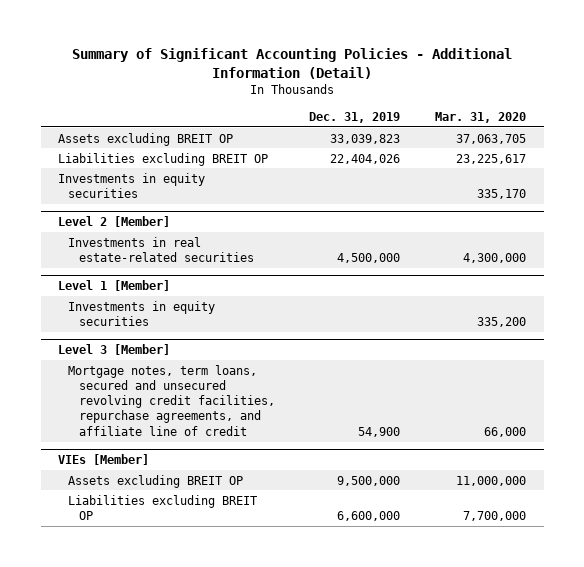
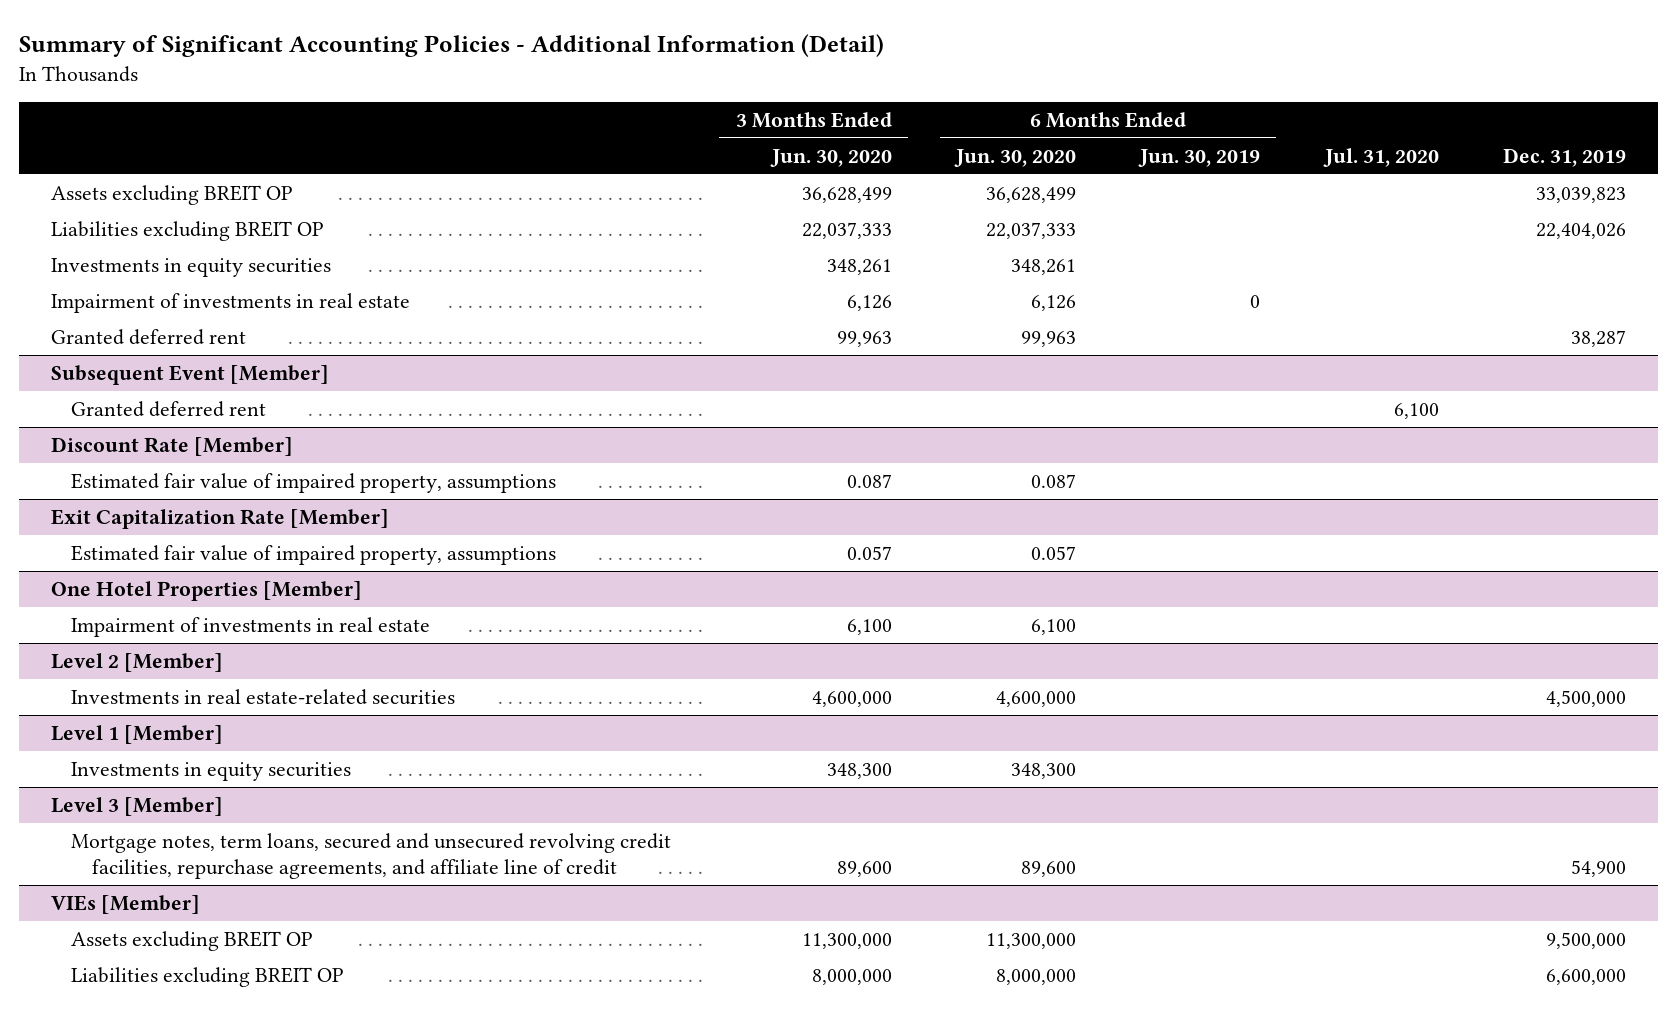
- | Dec. 31, 2019 | Mar. 31, 2020
+ | 3 Months Ended Jun. 30, 2020 | 6 Months Ended Jun. 30, 2020 | 6 Months Ended Jun. 30, 2019 | Jul. 31, 2020 | Dec. 31, 2019
+ Impairment of investments in real estate | 6,126 | 6,126 | 0 | |
+ Granted deferred rent | 99,963 | 99,963 | | | 38,287
+ Subsequent Event [Member]
+ Granted deferred rent | | | | 6,100 |
+ Discount Rate [Member]
+ Estimated fair value of impaired property, assumptions | 0.087 | 0.087 | | |
+ Exit Capitalization Rate [Member]
+ Estimated fair value of impaired property, assumptions | 0.057 | 0.057 | | |
+ One Hotel Properties [Member]
+ Impairment of investments in real estate | 6,100 | 6,100 | | |

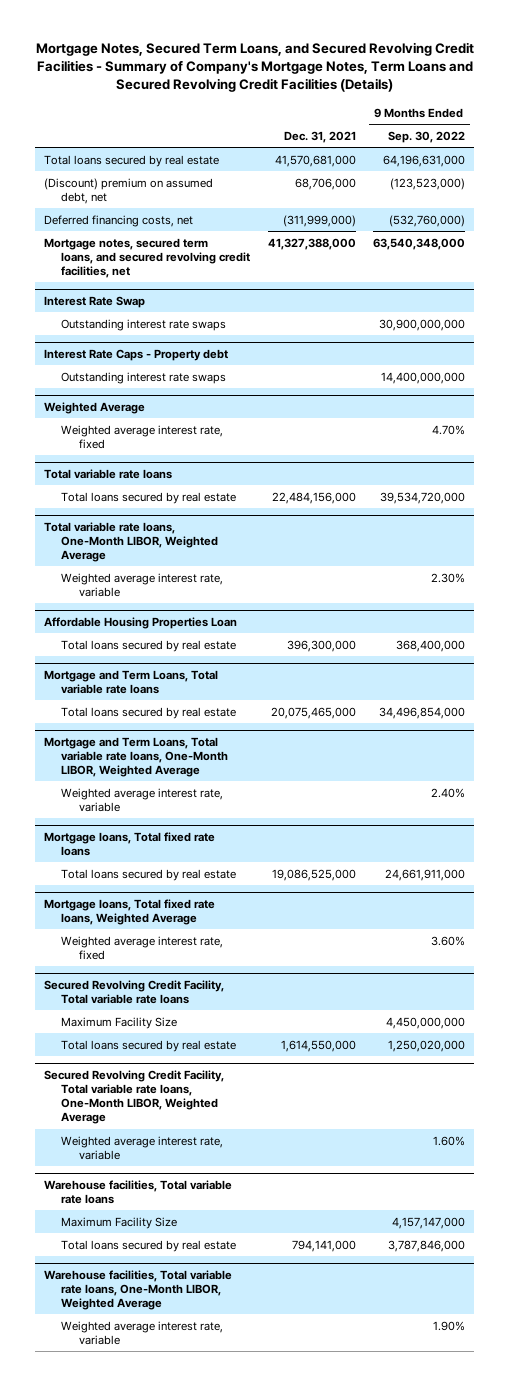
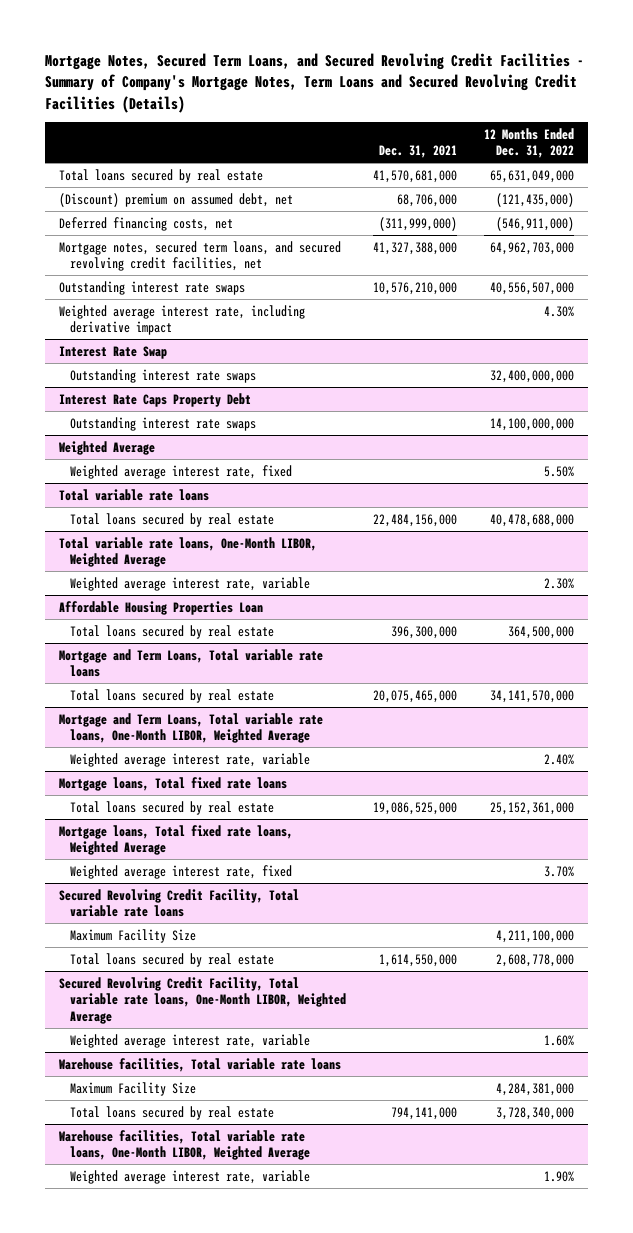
- | Dec. 31, 2021 | 9 Months Ended Sep. 30, 2022
+ | Dec. 31, 2021 | 12 Months Ended Dec. 31, 2022
+ Outstanding interest rate swaps | 10,576,210,000 | 40,556,507,000
+ Weighted average interest rate, including derivative impact | | 4.30%
- Interest Rate Caps - Property debt
+ Interest Rate Caps Property Debt

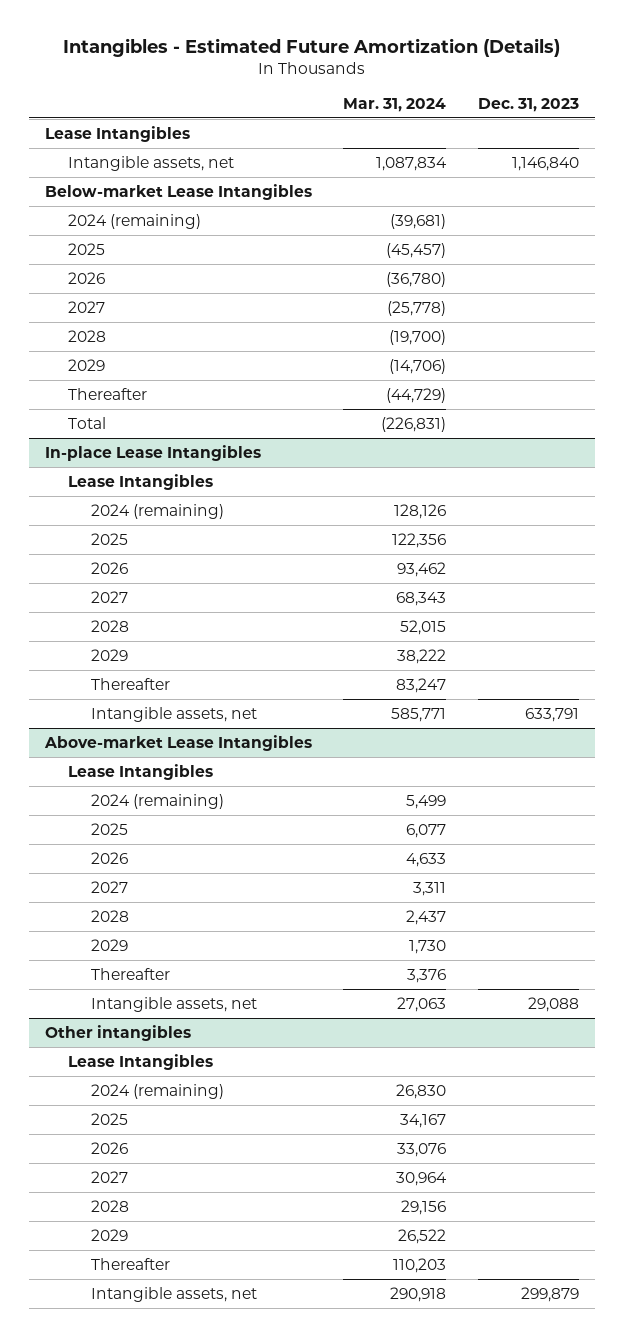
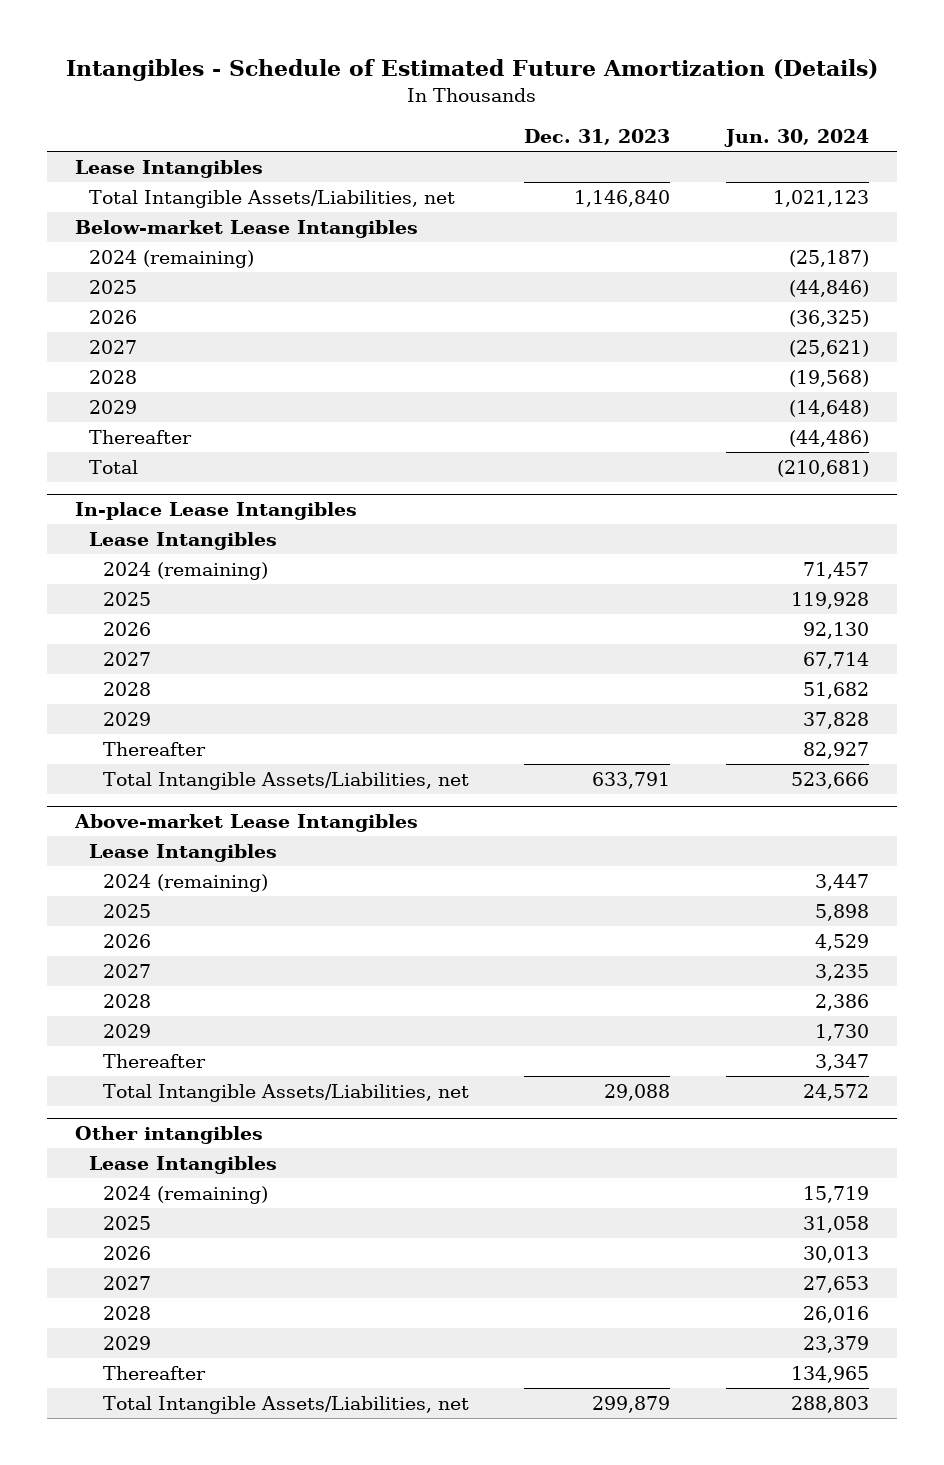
- Intangibles - Estimated Future Amortization (Details)
+ Intangibles - Schedule of Estimated Future Amortization (Details)
- | Mar. 31, 2024 | Dec. 31, 2023
+ | Dec. 31, 2023 | Jun. 30, 2024
- Intangible assets, net | 1,087,834 | 1,146,840
+ Total Intangible Assets/Liabilities, net | 1,146,840 | 1,021,123
@ In-place Lease Intangibles
- Intangible assets, net | 585,771 | 633,791
+ Total Intangible Assets/Liabilities, net | 633,791 | 523,666
@ Above-market Lease Intangibles
- Intangible assets, net | 27,063 | 29,088
+ Total Intangible Assets/Liabilities, net | 29,088 | 24,572
@ Other intangibles
- Intangible assets, net | 290,918 | 299,879
+ Total Intangible Assets/Liabilities, net | 299,879 | 288,803

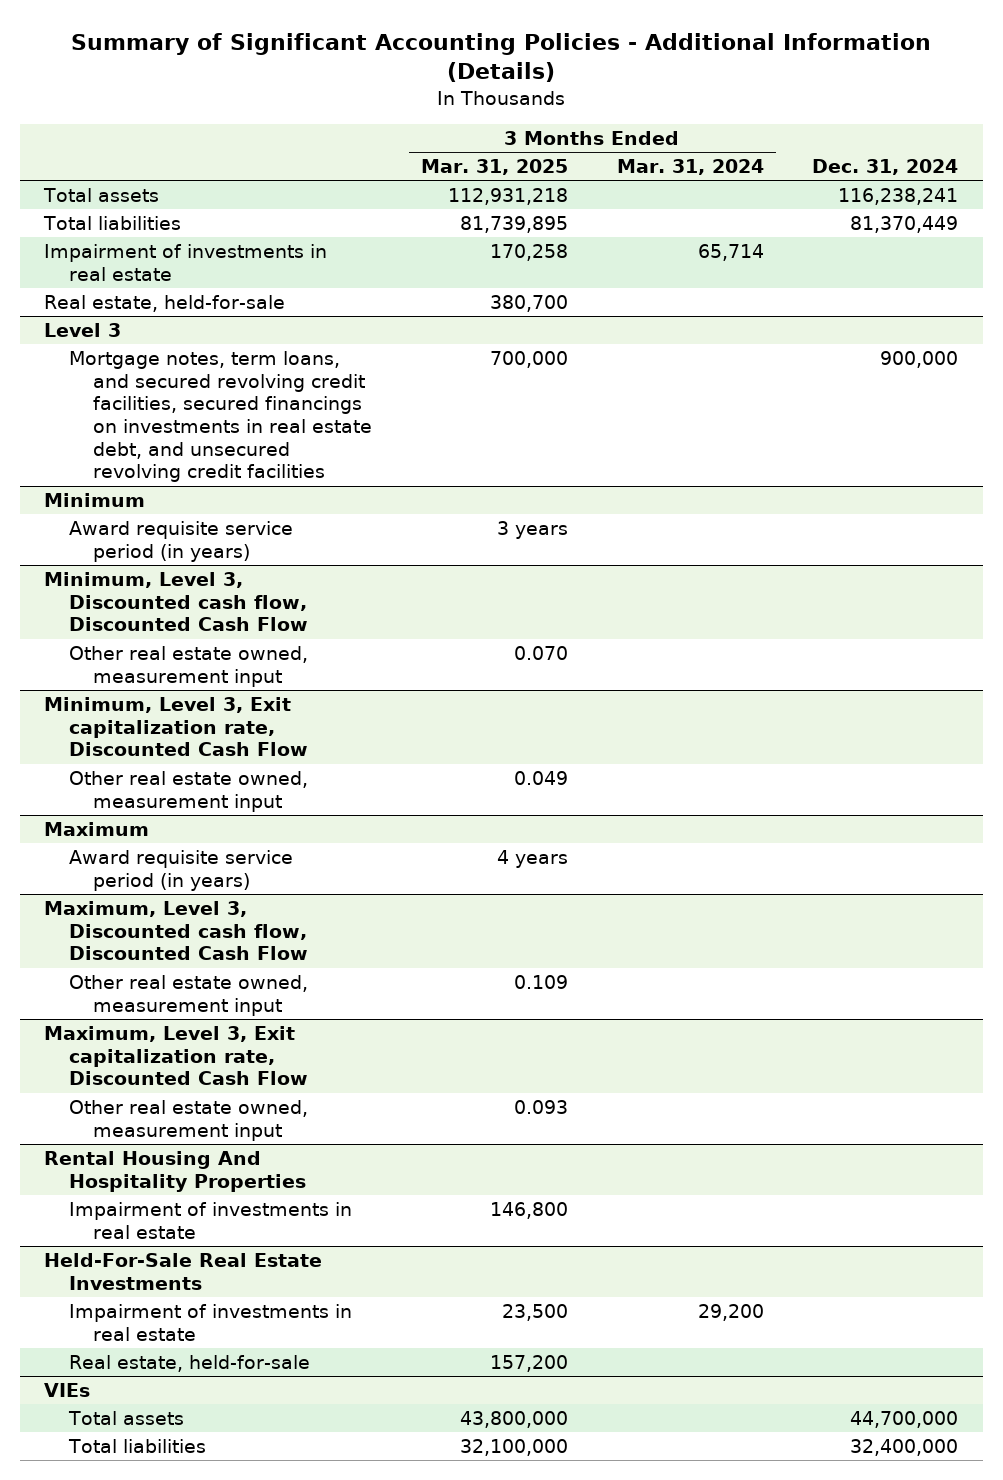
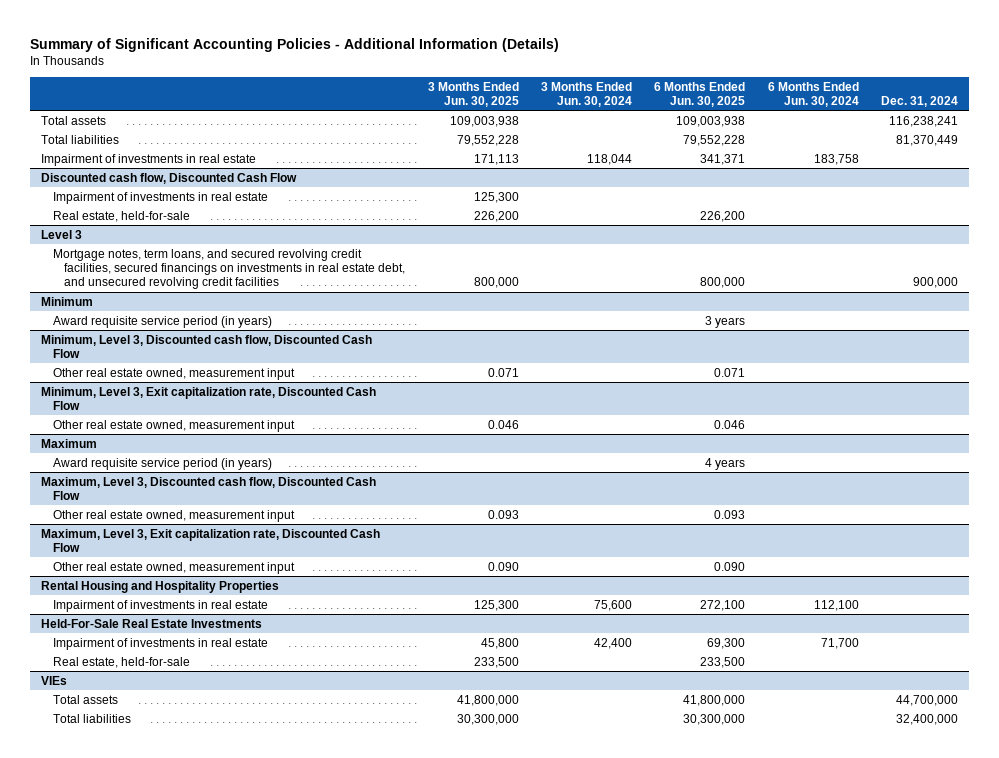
- | 3 Months Ended Mar. 31, 2025 | 3 Months Ended Mar. 31, 2024 | Dec. 31, 2024
+ | 3 Months Ended Jun. 30, 2025 | 3 Months Ended Jun. 30, 2024 | 6 Months Ended Jun. 30, 2025 | 6 Months Ended Jun. 30, 2024 | Dec. 31, 2024
- Real estate, held-for-sale | 380,700 | |
+ Discounted cash flow, Discounted Cash Flow
+ Impairment of investments in real estate | 125,300 | | | |
+ Real estate, held-for-sale | 226,200 | | 226,200 | |
- Rental Housing And Hospitality Properties
+ Rental Housing and Hospitality Properties

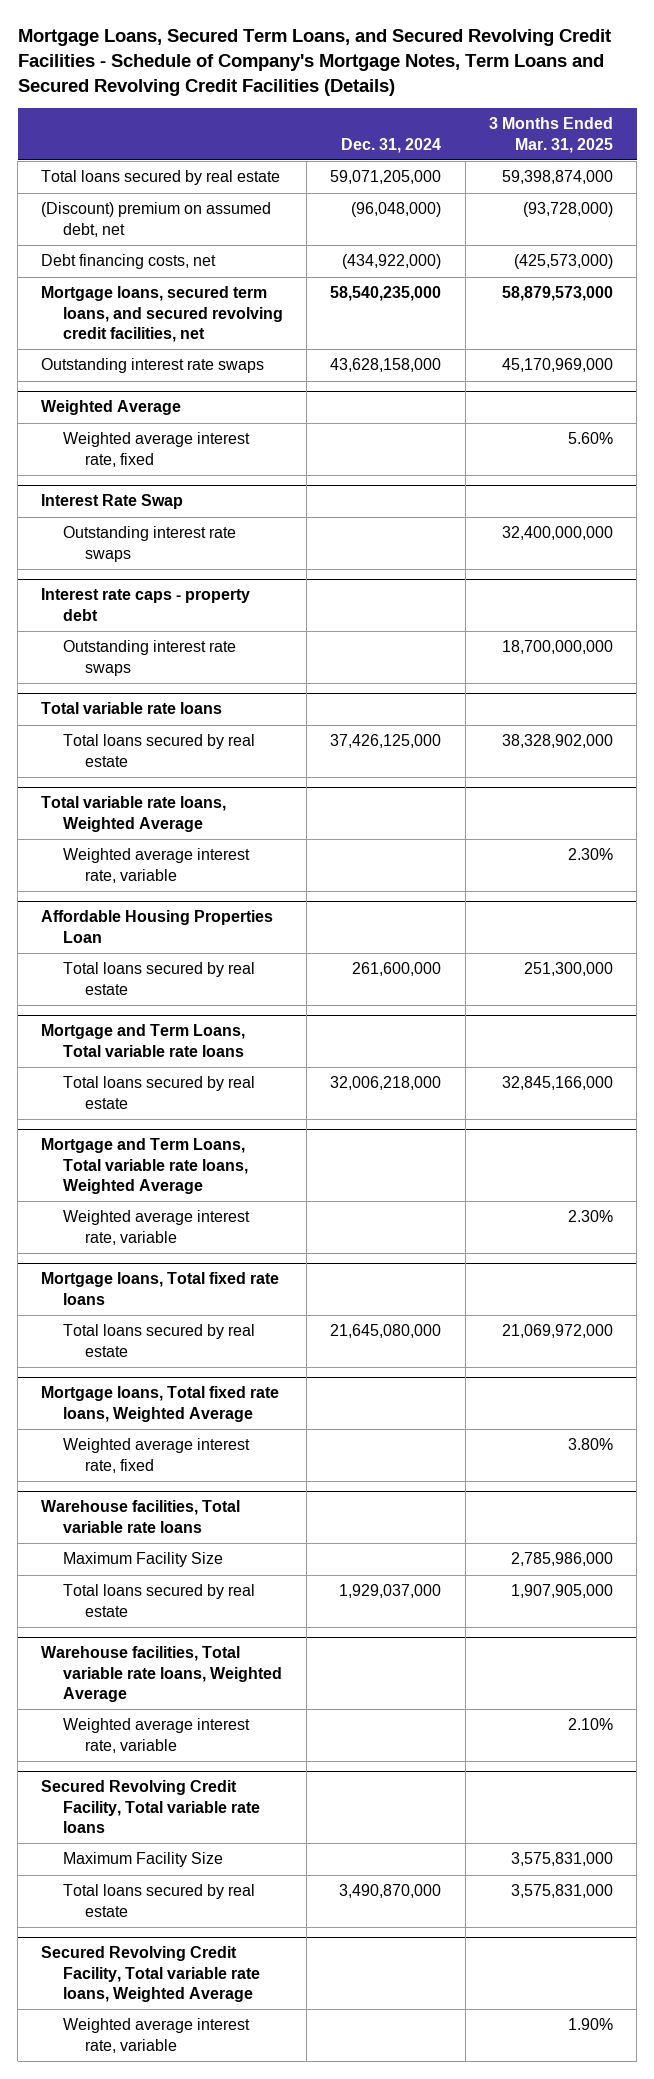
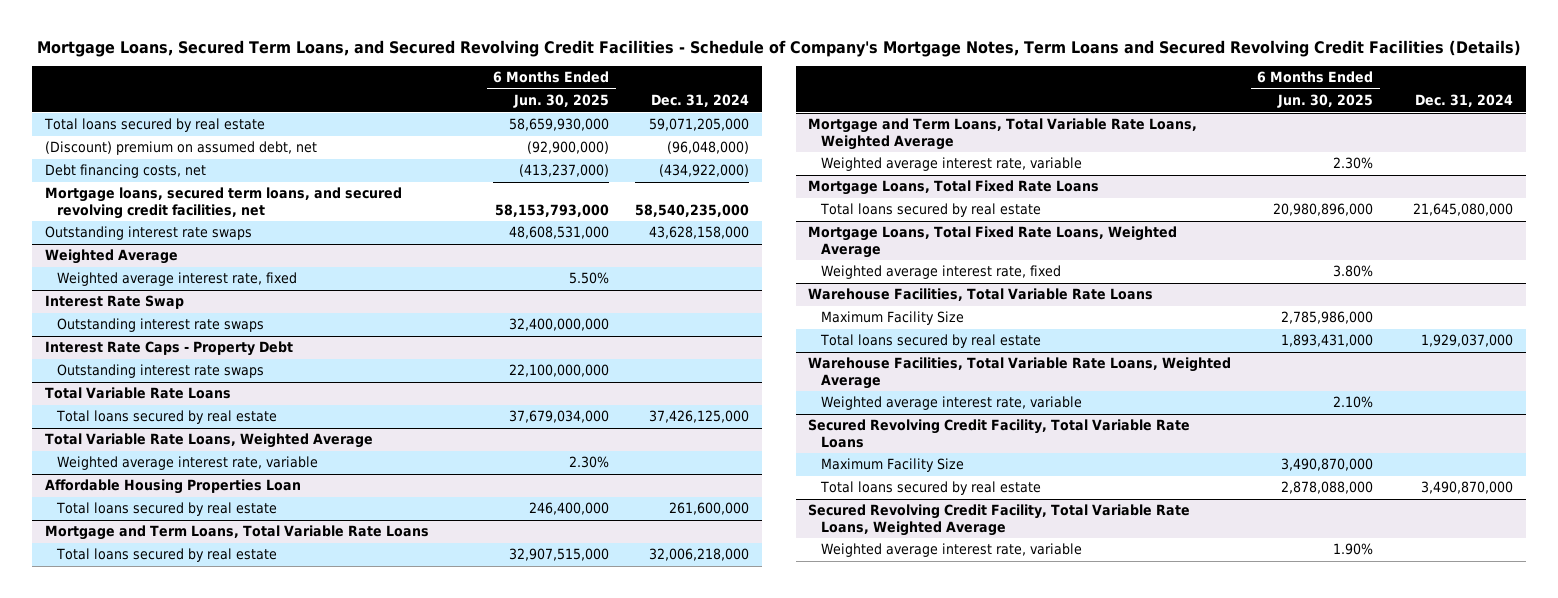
- | Dec. 31, 2024 | 3 Months Ended Mar. 31, 2025
+ | 6 Months Ended Jun. 30, 2025 | Dec. 31, 2024
- Interest rate caps - property debt
+ Interest Rate Caps - Property Debt
- Total variable rate loans
+ Total Variable Rate Loans
- Total variable rate loans, Weighted Average
+ Total Variable Rate Loans, Weighted Average
- Mortgage and Term Loans, Total variable rate loans
+ Mortgage and Term Loans, Total Variable Rate Loans
- Mortgage and Term Loans, Total variable rate loans, Weighted Average
+ Mortgage and Term Loans, Total Variable Rate Loans, Weighted Average
- Mortgage loans, Total fixed rate loans
+ Mortgage Loans, Total Fixed Rate Loans
- Mortgage loans, Total fixed rate loans, Weighted Average
+ Mortgage Loans, Total Fixed Rate Loans, Weighted Average
- Warehouse facilities, Total variable rate loans
+ Warehouse Facilities, Total Variable Rate Loans
- Warehouse facilities, Total variable rate loans, Weighted Average
+ Warehouse Facilities, Total Variable Rate Loans, Weighted Average
- Secured Revolving Credit Facility, Total variable rate loans
+ Secured Revolving Credit Facility, Total Variable Rate Loans
- Secured Revolving Credit Facility, Total variable rate loans, Weighted Average
+ Secured Revolving Credit Facility, Total Variable Rate Loans, Weighted Average

